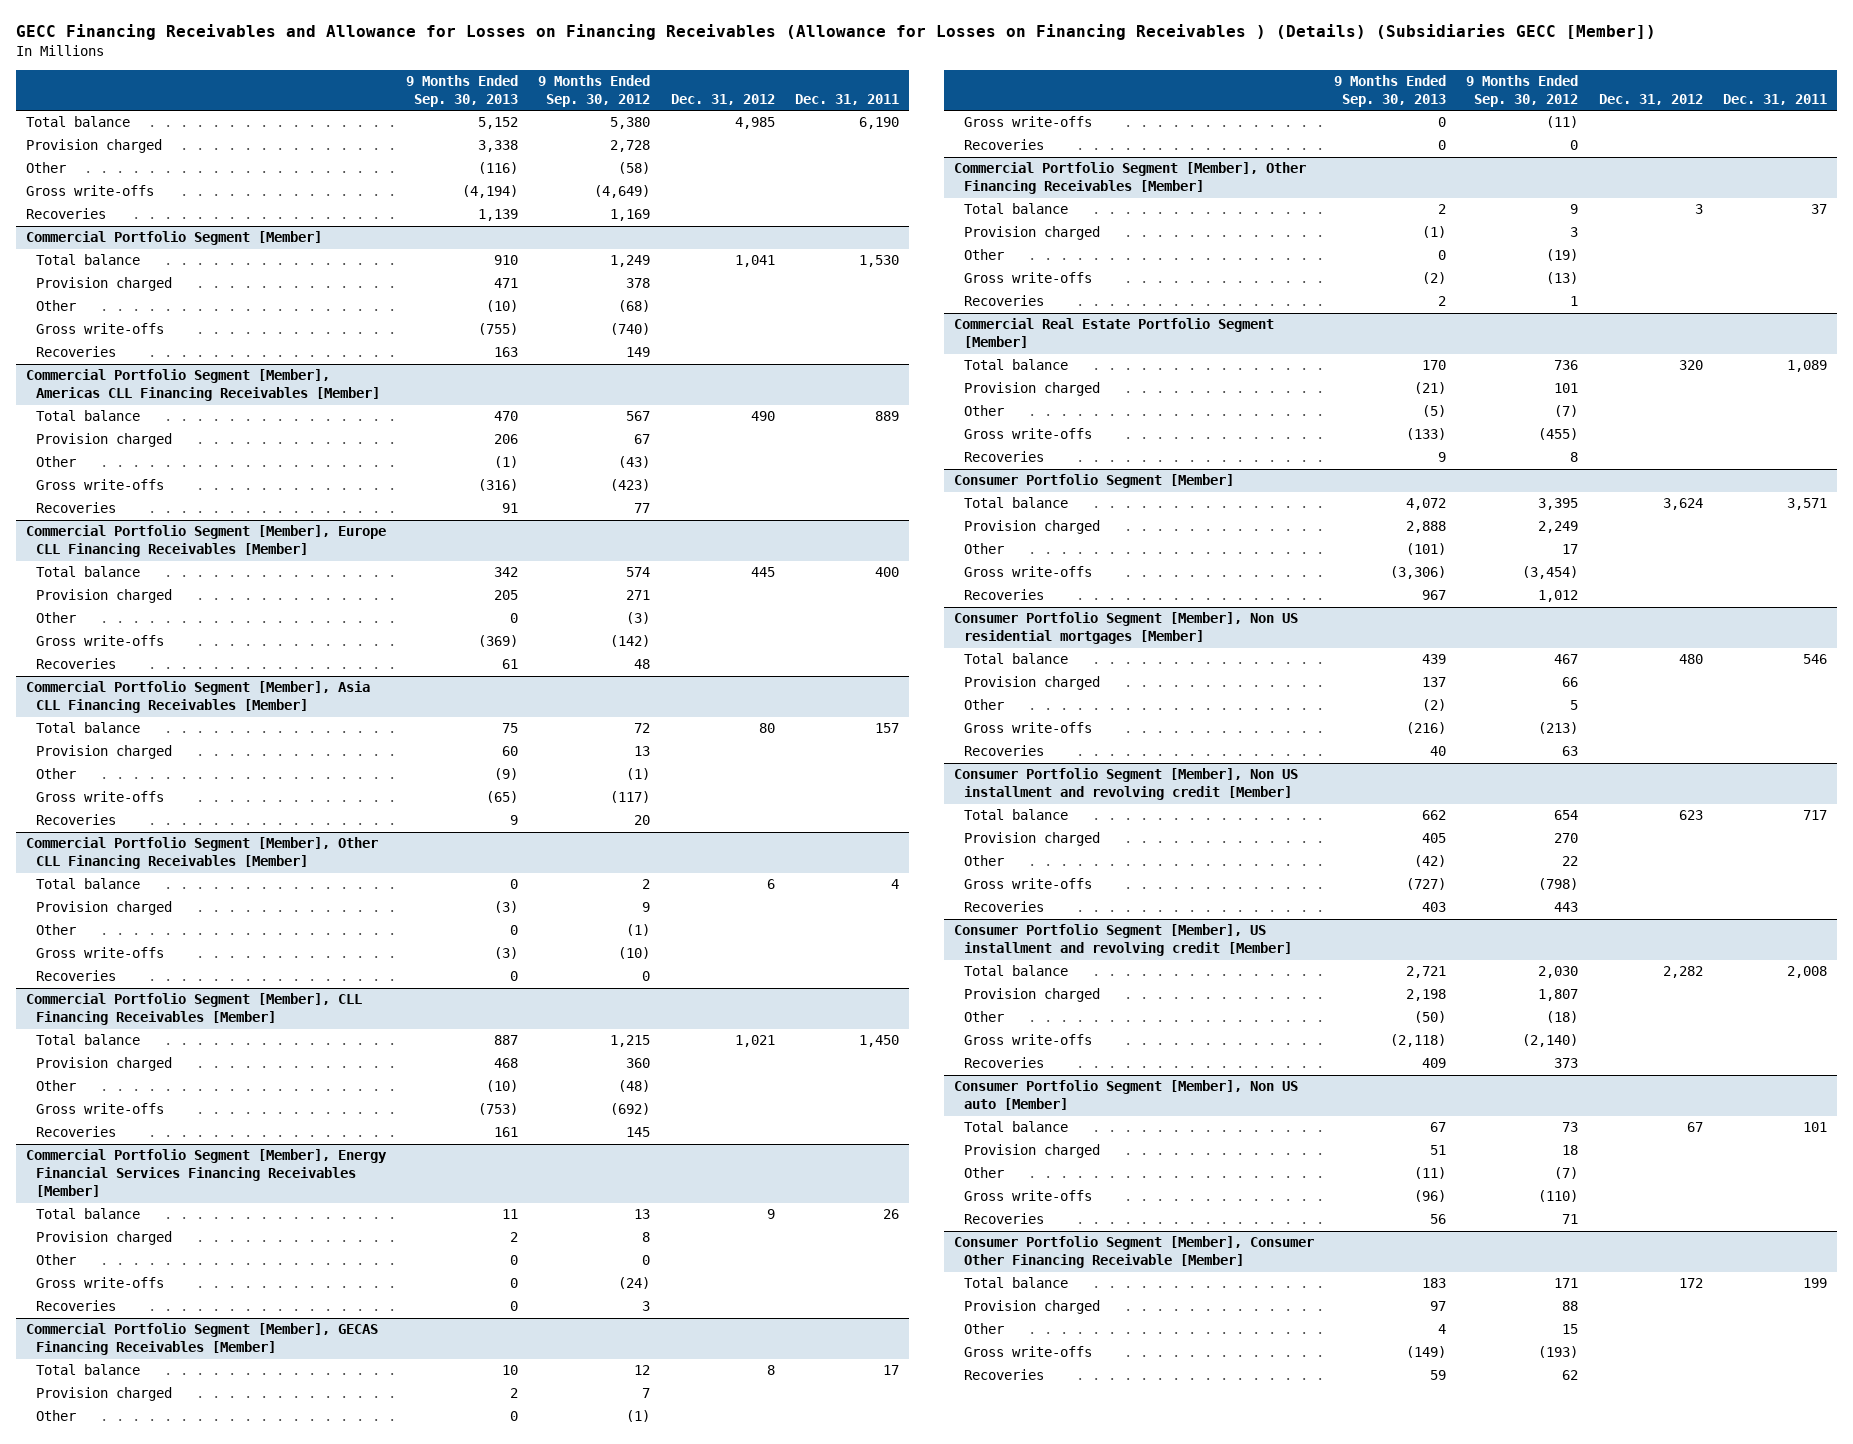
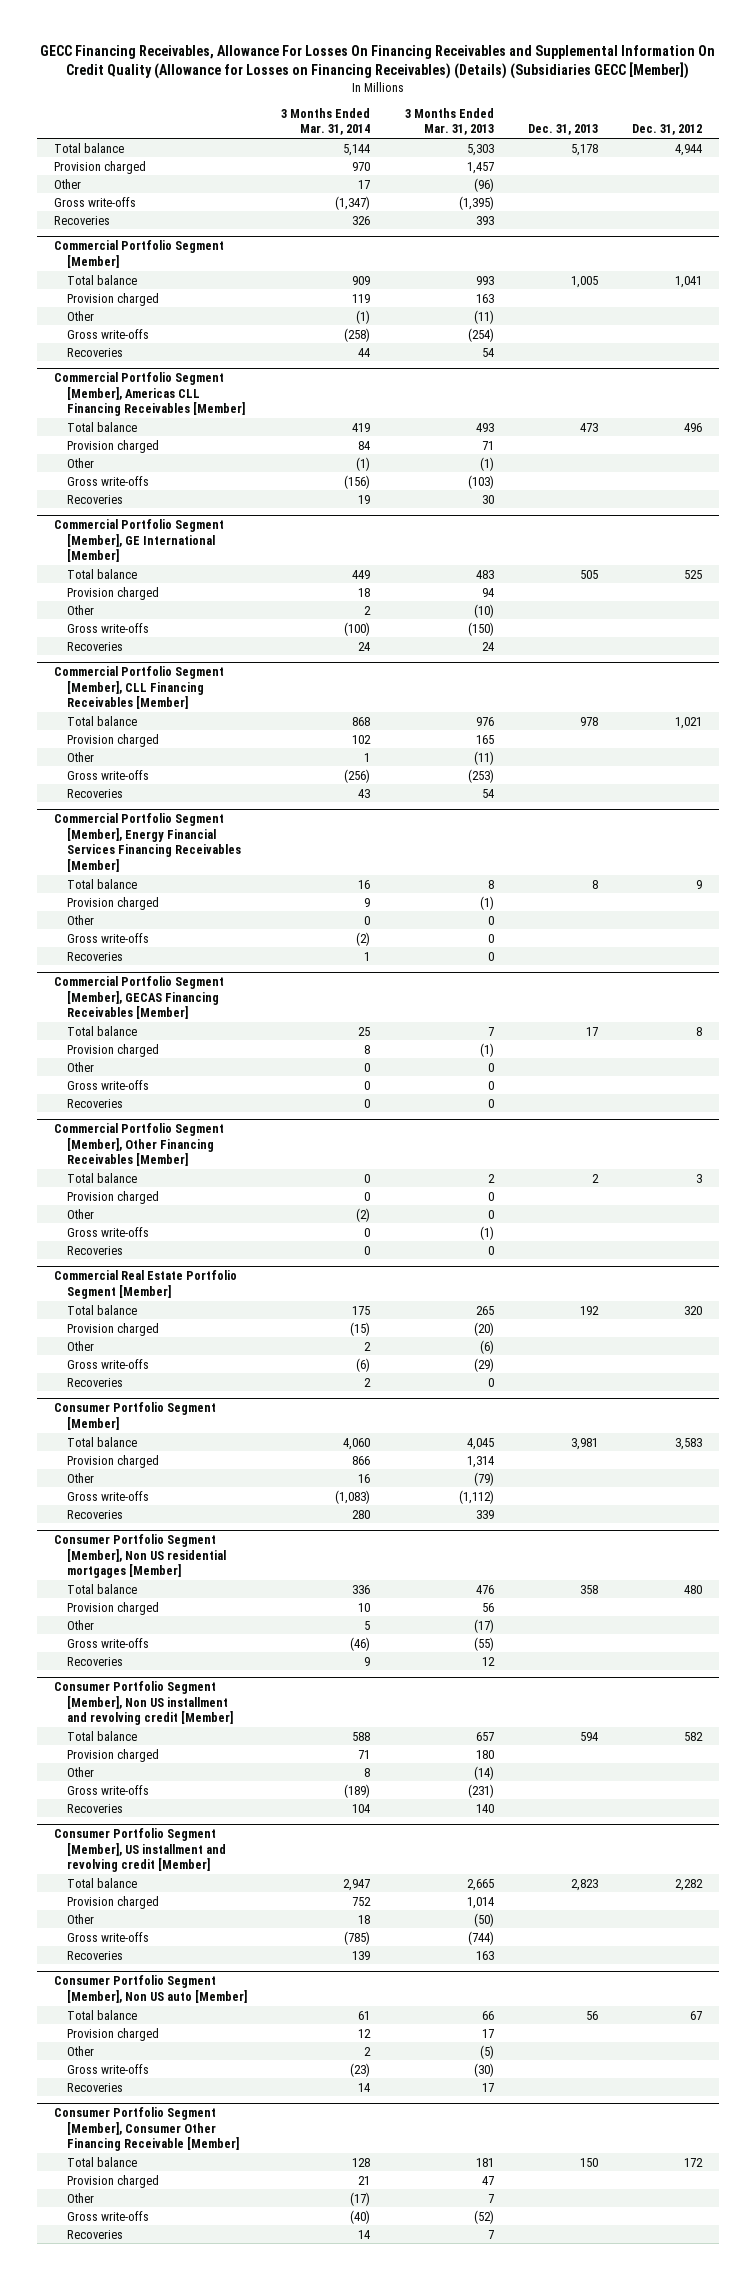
- GECC Financing Receivables and Allowance for Losses on Financing Receivables (Allowance for Losses on Financing Receivables ) (Details) (Subsidiaries GECC [Member])
+ GECC Financing Receivables, Allowance For Losses On Financing Receivables and Supplemental Information On Credit Quality (Allowance for Losses on Financing Receivables) (Details) (Subsidiaries GECC [Member])
- | 9 Months Ended Sep. 30, 2013 | 9 Months Ended Sep. 30, 2012 | Dec. 31, 2012 | Dec. 31, 2011
+ | 3 Months Ended Mar. 31, 2014 | 3 Months Ended Mar. 31, 2013 | Dec. 31, 2013 | Dec. 31, 2012
- Total balance | 5,152 | 5,380 | 4,985 | 6,190
+ Total balance | 5,144 | 5,303 | 5,178 | 4,944
@ Commercial Portfolio Segment [Member], Americas CLL Financing Receivables [Member]
- Total balance | 470 | 567 | 490 | 889
+ Total balance | 419 | 493 | 473 | 496
- Commercial Portfolio Segment [Member], Europe CLL Financing Receivables [Member]
- Total balance | 342 | 574 | 445 | 400
- Provision charged | 205 | 271 | |
- Other | 0 | (3) | |
- Gross write-offs | (369) | (142) | |
- Recoveries | 61 | 48 | |
- Commercial Portfolio Segment [Member], Asia CLL Financing Receivables [Member]
- Total balance | 75 | 72 | 80 | 157
- Provision charged | 60 | 13 | |
- Other | (9) | (1) | |
- Gross write-offs | (65) | (117) | |
- Recoveries | 9 | 20 | |
- Commercial Portfolio Segment [Member], Other CLL Financing Receivables [Member]
- Total balance | 0 | 2 | 6 | 4
- Provision charged | (3) | 9 | |
- Other | 0 | (1) | |
- Gross write-offs | (3) | (10) | |
- Recoveries | 0 | 0 | |
+ Commercial Portfolio Segment [Member], GE International [Member]
+ Total balance | 449 | 483 | 505 | 525
+ Provision charged | 18 | 94 | |
+ Other | 2 | (10) | |
+ Gross write-offs | (100) | (150) | |
+ Recoveries | 24 | 24 | |
@ Consumer Portfolio Segment [Member]
- Total balance | 4,072 | 3,395 | 3,624 | 3,571
+ Total balance | 4,060 | 4,045 | 3,981 | 3,583
@ Consumer Portfolio Segment [Member], Non US installment and revolving credit [Member]
- Total balance | 662 | 654 | 623 | 717
+ Total balance | 588 | 657 | 594 | 582

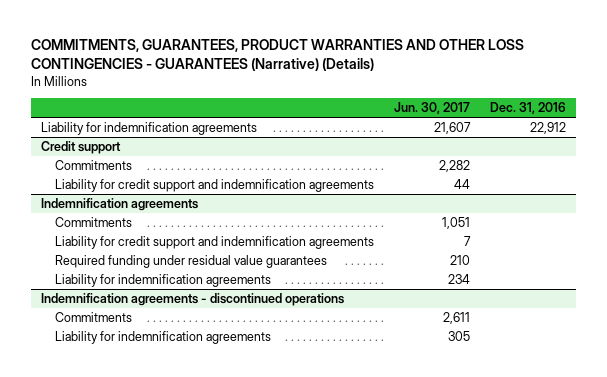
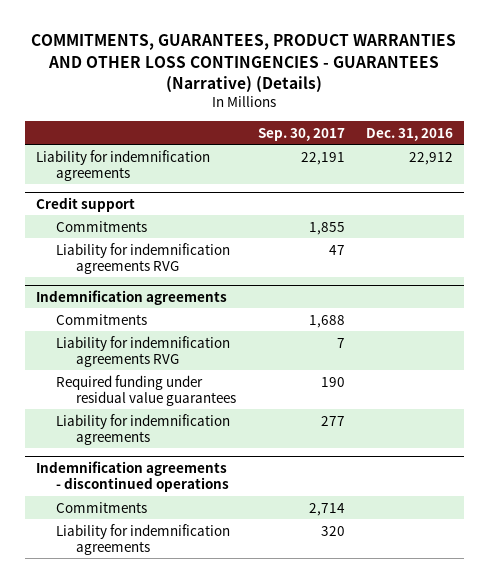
- | Jun. 30, 2017 | Dec. 31, 2016
+ | Sep. 30, 2017 | Dec. 31, 2016
@ Credit support
- Liability for credit support and indemnification agreements | 44 |
+ Liability for indemnification agreements RVG | 47 |
@ Indemnification agreements
- Liability for credit support and indemnification agreements | 7 |
+ Liability for indemnification agreements RVG | 7 |

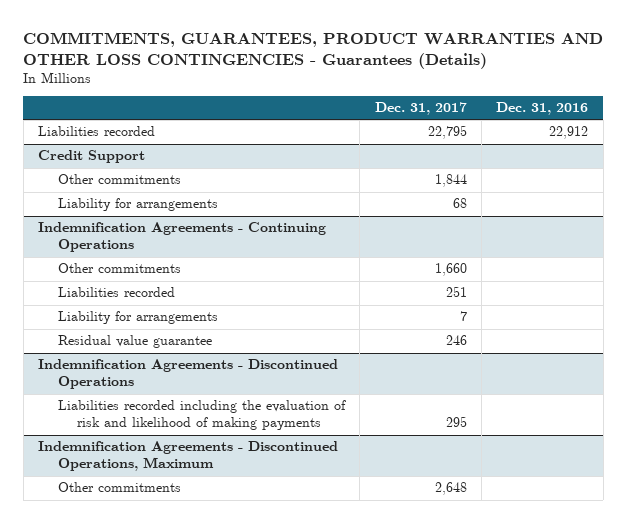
- COMMITMENTS, GUARANTEES, PRODUCT WARRANTIES AND OTHER LOSS CONTINGENCIES - GUARANTEES (Narrative) (Details)
+ COMMITMENTS, GUARANTEES, PRODUCT WARRANTIES AND OTHER LOSS CONTINGENCIES - Guarantees (Details)
- | Sep. 30, 2017 | Dec. 31, 2016
+ | Dec. 31, 2017 | Dec. 31, 2016
- Liability for indemnification agreements | 22,191 | 22,912
- Credit support
- Commitments | 1,855 |
- Liability for indemnification agreements RVG | 47 |
- Indemnification agreements
- Commitments | 1,688 |
- Liability for indemnification agreements RVG | 7 |
- Required funding under residual value guarantees | 190 |
- Liability for indemnification agreements | 277 |
- Indemnification agreements - discontinued operations
- Commitments | 2,714 |
- Liability for indemnification agreements | 320 |
+ Liabilities recorded | 22,795 | 22,912
+ Credit Support
+ Other commitments | 1,844 |
+ Liability for arrangements | 68 |
+ Indemnification Agreements - Continuing Operations
+ Other commitments | 1,660 |
+ Liabilities recorded | 251 |
+ Liability for arrangements | 7 |
+ Residual value guarantee | 246 |
+ Indemnification Agreements - Discontinued Operations
+ Liabilities recorded including the evaluation of risk and likelihood of making payments | 295 |
+ Indemnification Agreements - Discontinued Operations, Maximum
+ Other commitments | 2,648 |

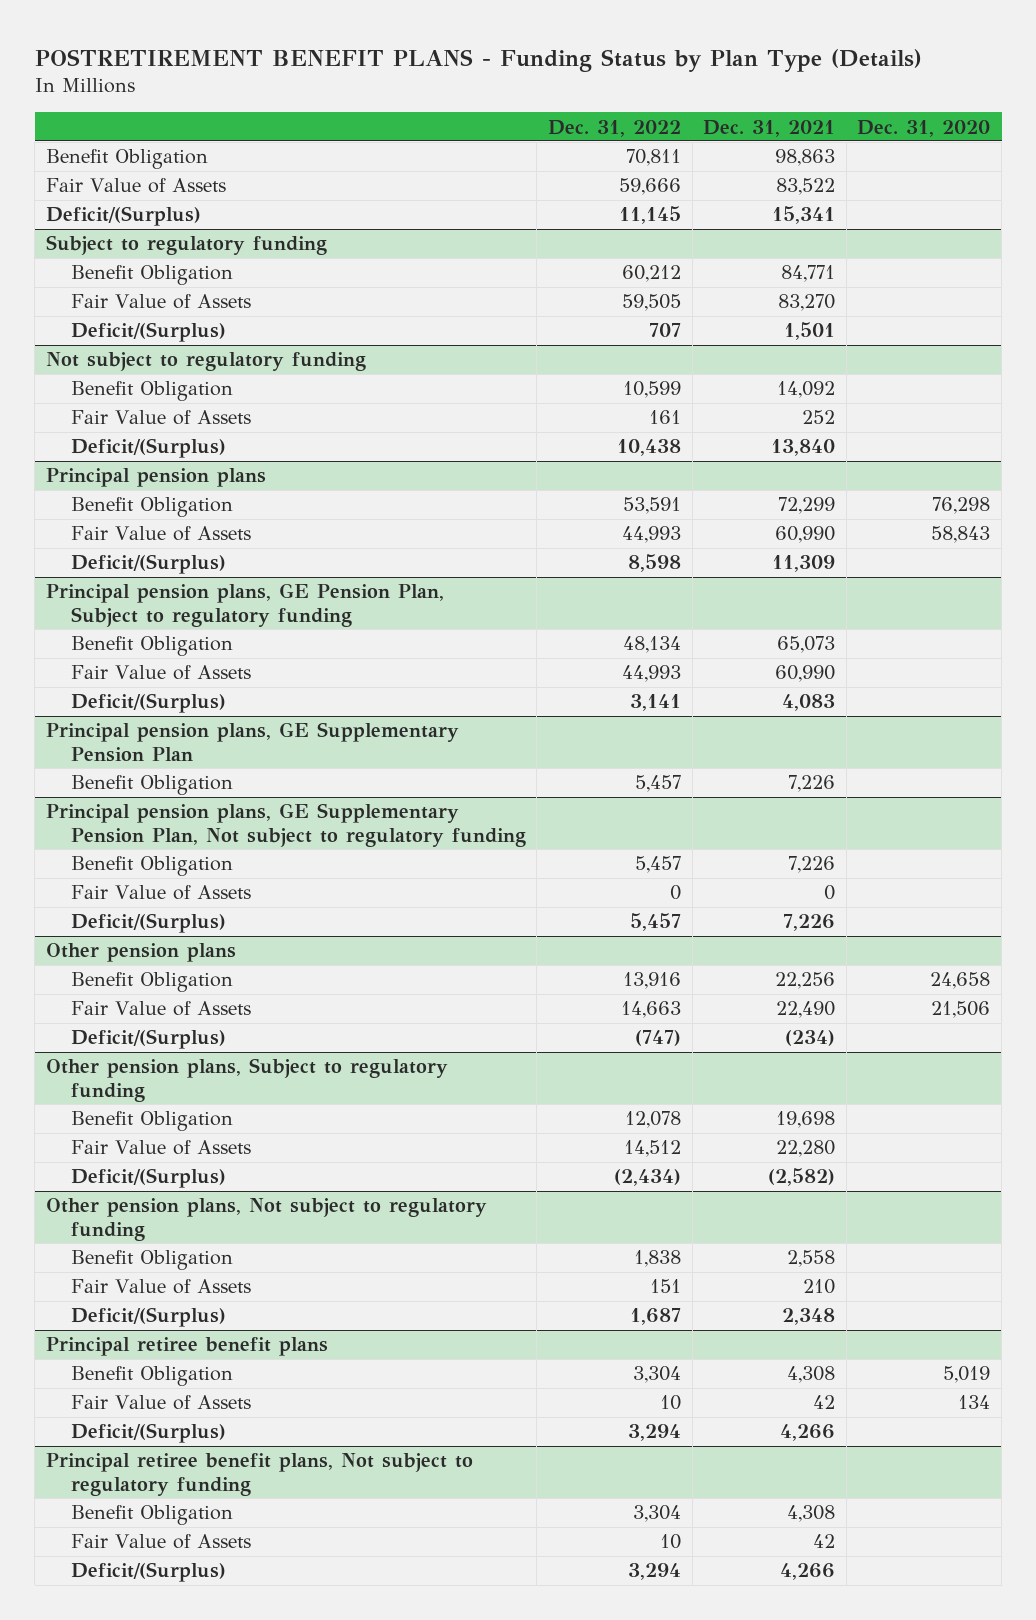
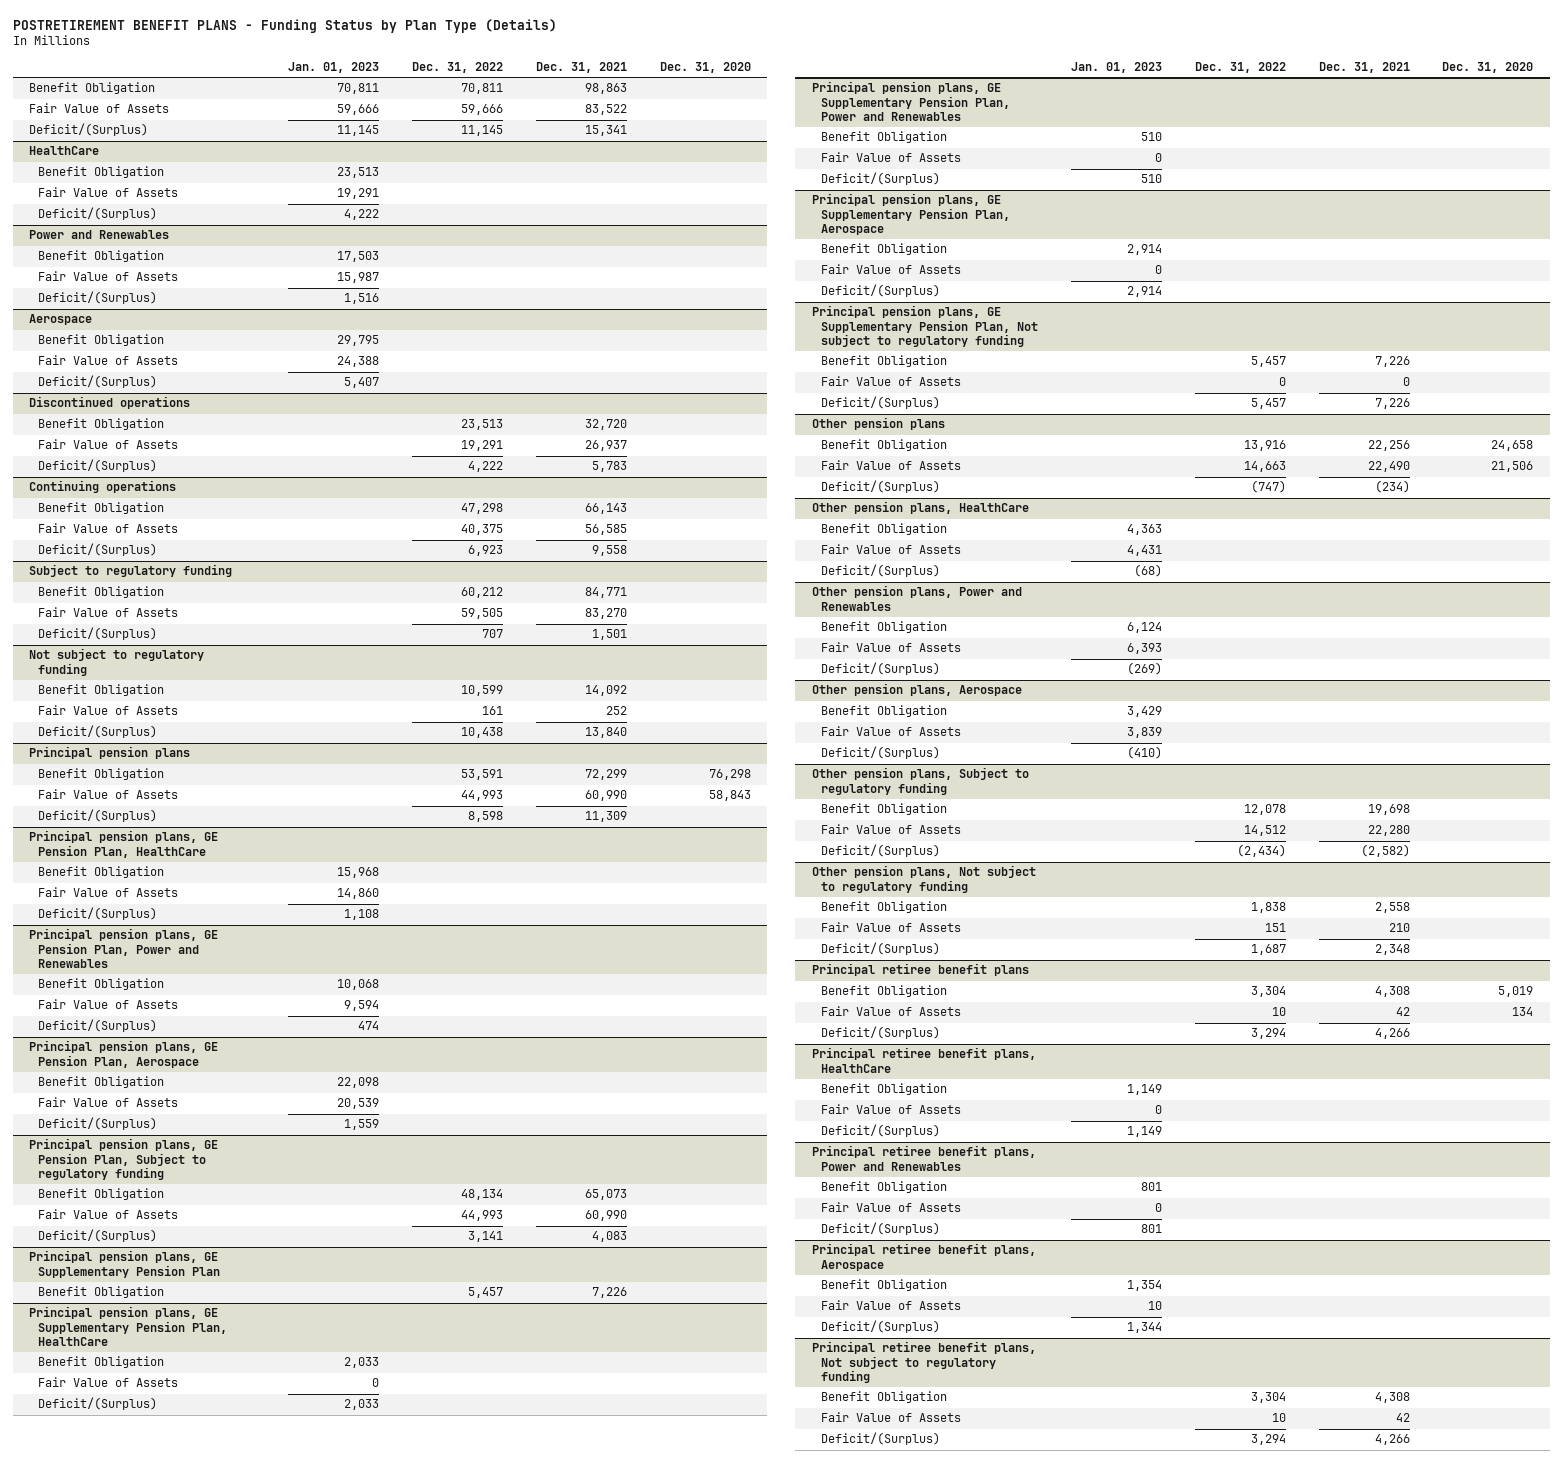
- | Dec. 31, 2022 | Dec. 31, 2021 | Dec. 31, 2020
+ | Jan. 01, 2023 | Dec. 31, 2022 | Dec. 31, 2021 | Dec. 31, 2020
+ HealthCare
+ Benefit Obligation | 23,513 | | |
+ Fair Value of Assets | 19,291 | | |
+ Deficit/(Surplus) | 4,222 | | |
+ Power and Renewables
+ Benefit Obligation | 17,503 | | |
+ Fair Value of Assets | 15,987 | | |
+ Deficit/(Surplus) | 1,516 | | |
+ Aerospace
+ Benefit Obligation | 29,795 | | |
+ Fair Value of Assets | 24,388 | | |
+ Deficit/(Surplus) | 5,407 | | |
+ Discontinued operations
+ Benefit Obligation | | 23,513 | 32,720 |
+ Fair Value of Assets | | 19,291 | 26,937 |
+ Deficit/(Surplus) | | 4,222 | 5,783 |
+ Continuing operations
+ Benefit Obligation | | 47,298 | 66,143 |
+ Fair Value of Assets | | 40,375 | 56,585 |
+ Deficit/(Surplus) | | 6,923 | 9,558 |
+ Principal pension plans, GE Pension Plan, HealthCare
+ Benefit Obligation | 15,968 | | |
+ Fair Value of Assets | 14,860 | | |
+ Deficit/(Surplus) | 1,108 | | |
+ Principal pension plans, GE Pension Plan, Power and Renewables
+ Benefit Obligation | 10,068 | | |
+ Fair Value of Assets | 9,594 | | |
+ Deficit/(Surplus) | 474 | | |
+ Principal pension plans, GE Pension Plan, Aerospace
+ Benefit Obligation | 22,098 | | |
+ Fair Value of Assets | 20,539 | | |
+ Deficit/(Surplus) | 1,559 | | |
+ Principal pension plans, GE Supplementary Pension Plan, HealthCare
+ Benefit Obligation | 2,033 | | |
+ Fair Value of Assets | 0 | | |
+ Deficit/(Surplus) | 2,033 | | |
+ Principal pension plans, GE Supplementary Pension Plan, Power and Renewables
+ Benefit Obligation | 510 | | |
+ Fair Value of Assets | 0 | | |
+ Deficit/(Surplus) | 510 | | |
+ Principal pension plans, GE Supplementary Pension Plan, Aerospace
+ Benefit Obligation | 2,914 | | |
+ Fair Value of Assets | 0 | | |
+ Deficit/(Surplus) | 2,914 | | |
+ Other pension plans, HealthCare
+ Benefit Obligation | 4,363 | | |
+ Fair Value of Assets | 4,431 | | |
+ Deficit/(Surplus) | (68) | | |
+ Other pension plans, Power and Renewables
+ Benefit Obligation | 6,124 | | |
+ Fair Value of Assets | 6,393 | | |
+ Deficit/(Surplus) | (269) | | |
+ Other pension plans, Aerospace
+ Benefit Obligation | 3,429 | | |
+ Fair Value of Assets | 3,839 | | |
+ Deficit/(Surplus) | (410) | | |
+ Principal retiree benefit plans, HealthCare
+ Benefit Obligation | 1,149 | | |
+ Fair Value of Assets | 0 | | |
+ Deficit/(Surplus) | 1,149 | | |
+ Principal retiree benefit plans, Power and Renewables
+ Benefit Obligation | 801 | | |
+ Fair Value of Assets | 0 | | |
+ Deficit/(Surplus) | 801 | | |
+ Principal retiree benefit plans, Aerospace
+ Benefit Obligation | 1,354 | | |
+ Fair Value of Assets | 10 | | |
+ Deficit/(Surplus) | 1,344 | | |

